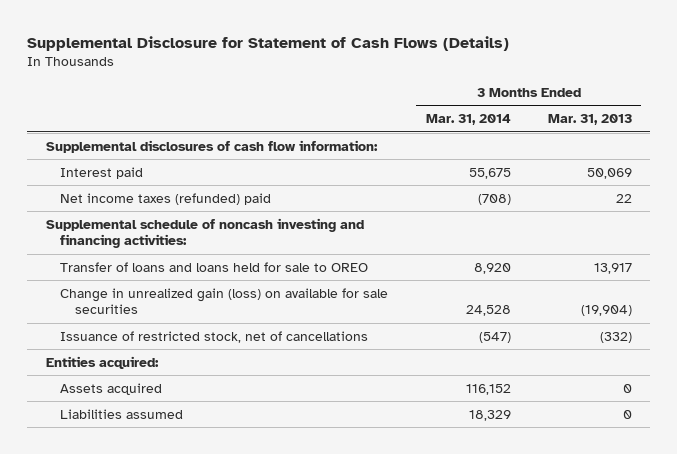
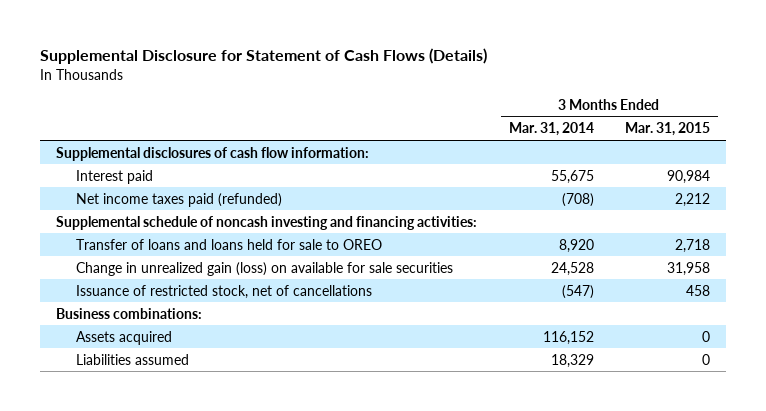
- | 3 Months Ended Mar. 31, 2014 | 3 Months Ended Mar. 31, 2013
+ | 3 Months Ended Mar. 31, 2014 | 3 Months Ended Mar. 31, 2015
- Net income taxes (refunded) paid | (708) | 22
+ Net income taxes paid (refunded) | (708) | 2,212
- Entities acquired:
+ Business combinations:

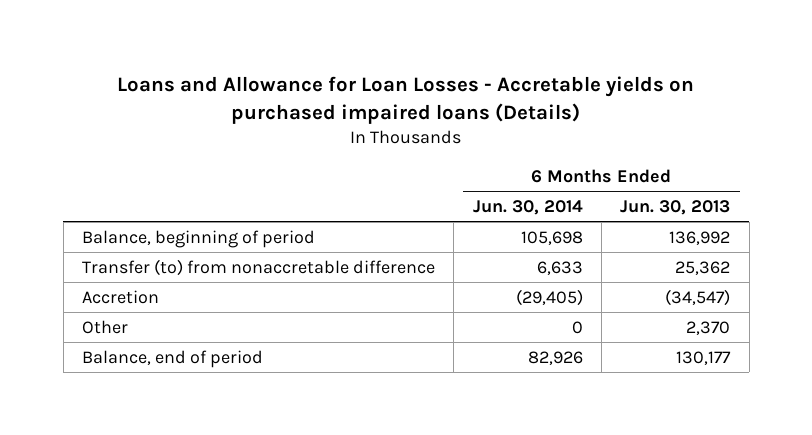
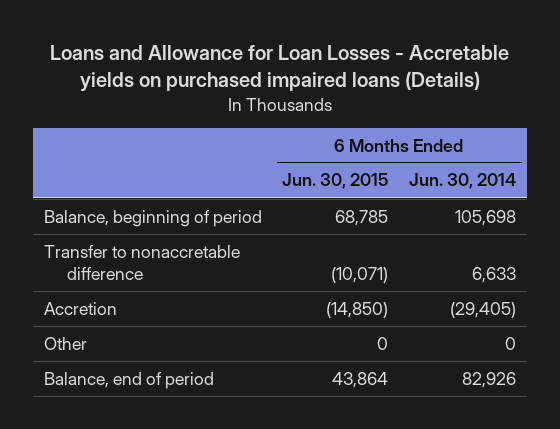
- | 6 Months Ended Jun. 30, 2014 | 6 Months Ended Jun. 30, 2013
+ | 6 Months Ended Jun. 30, 2015 | 6 Months Ended Jun. 30, 2014
- Transfer (to) from nonaccretable difference | 6,633 | 25,362
+ Transfer to nonaccretable difference | (10,071) | 6,633

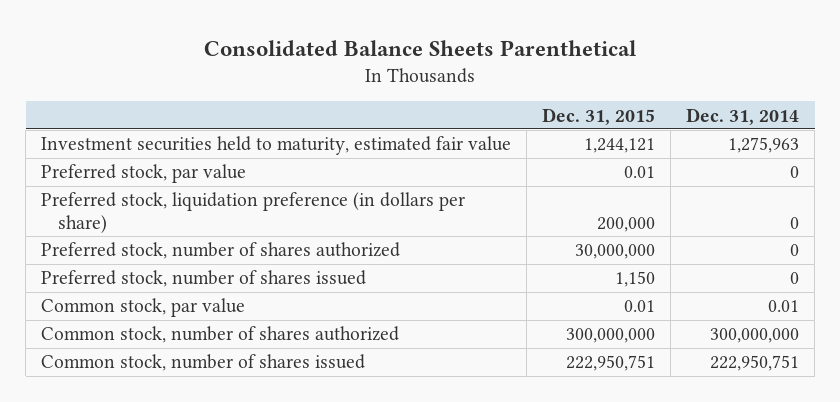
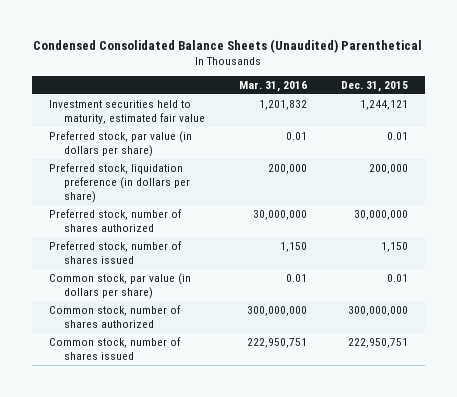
- Consolidated Balance Sheets Parenthetical
+ Condensed Consolidated Balance Sheets (Unaudited) Parenthetical
- | Dec. 31, 2015 | Dec. 31, 2014
+ | Mar. 31, 2016 | Dec. 31, 2015
- Preferred stock, par value | 0.01 | 0
+ Preferred stock, par value (in dollars per share) | 0.01 | 0.01
- Common stock, par value | 0.01 | 0.01
+ Common stock, par value (in dollars per share) | 0.01 | 0.01

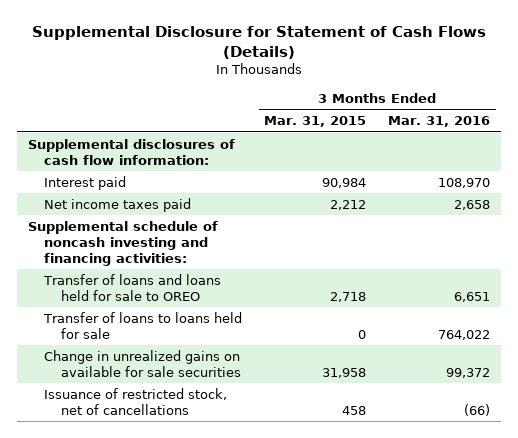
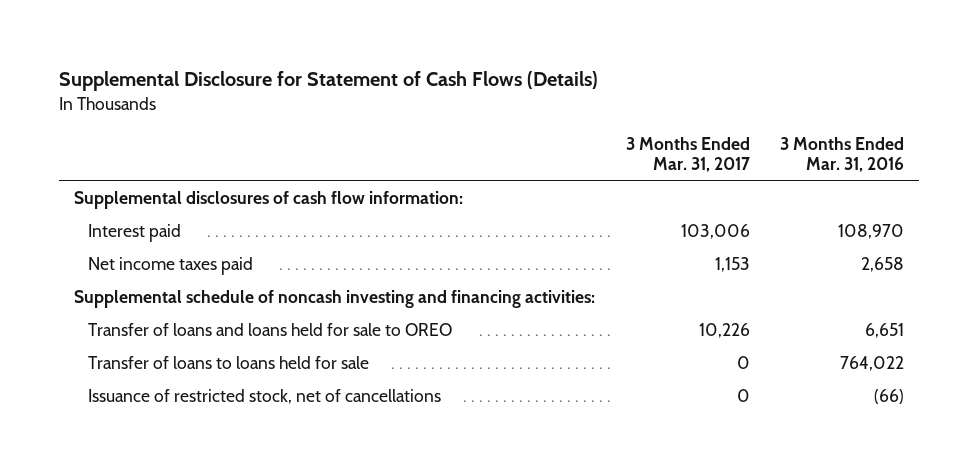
- | 3 Months Ended Mar. 31, 2015 | 3 Months Ended Mar. 31, 2016
+ | 3 Months Ended Mar. 31, 2017 | 3 Months Ended Mar. 31, 2016
- Change in unrealized gains on available for sale securities | 31,958 | 99,372

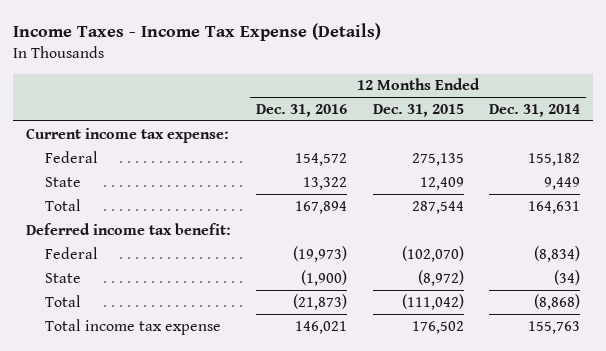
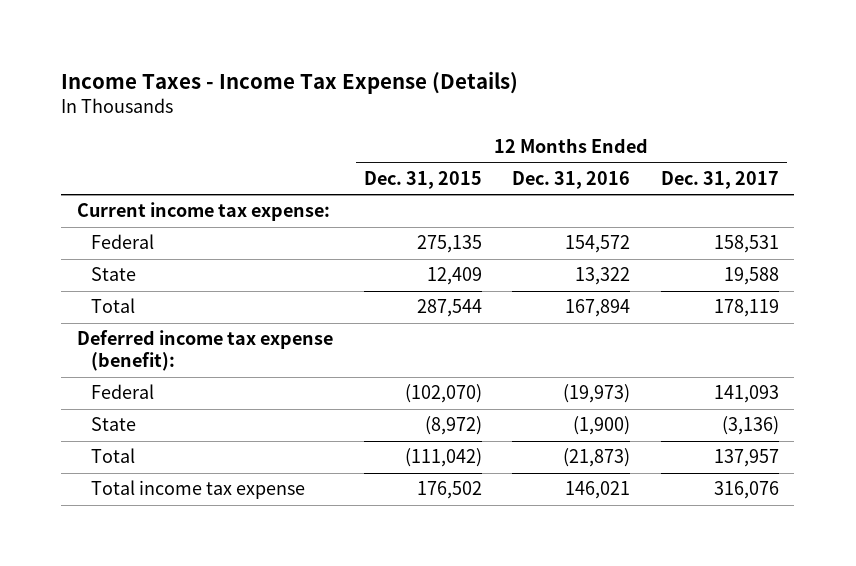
- | 12 Months Ended Dec. 31, 2016 | 12 Months Ended Dec. 31, 2015 | 12 Months Ended Dec. 31, 2014
+ | 12 Months Ended Dec. 31, 2015 | 12 Months Ended Dec. 31, 2016 | 12 Months Ended Dec. 31, 2017
- Deferred income tax benefit:
+ Deferred income tax expense (benefit):

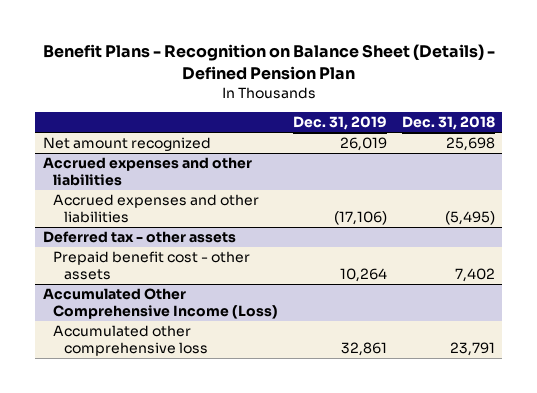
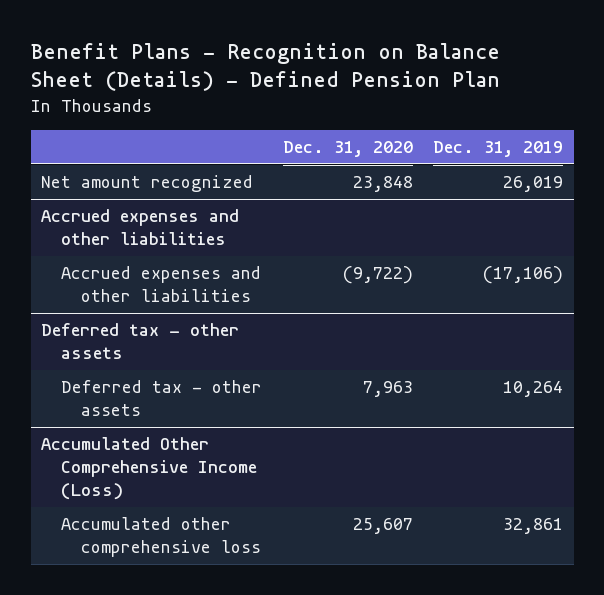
- | Dec. 31, 2019 | Dec. 31, 2018
+ | Dec. 31, 2020 | Dec. 31, 2019
@ Deferred tax - other assets
- Prepaid benefit cost - other assets | 10,264 | 7,402
+ Deferred tax - other assets | 7,963 | 10,264

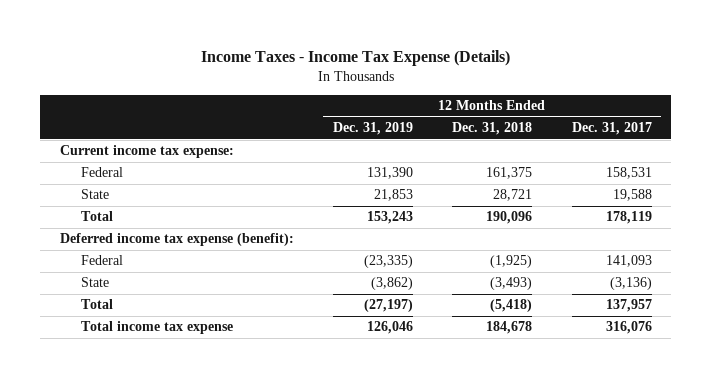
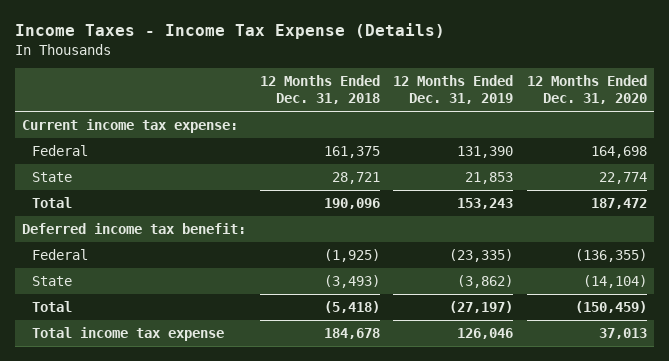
- | 12 Months Ended Dec. 31, 2019 | 12 Months Ended Dec. 31, 2018 | 12 Months Ended Dec. 31, 2017
+ | 12 Months Ended Dec. 31, 2018 | 12 Months Ended Dec. 31, 2019 | 12 Months Ended Dec. 31, 2020
- Deferred income tax expense (benefit):
+ Deferred income tax benefit:

